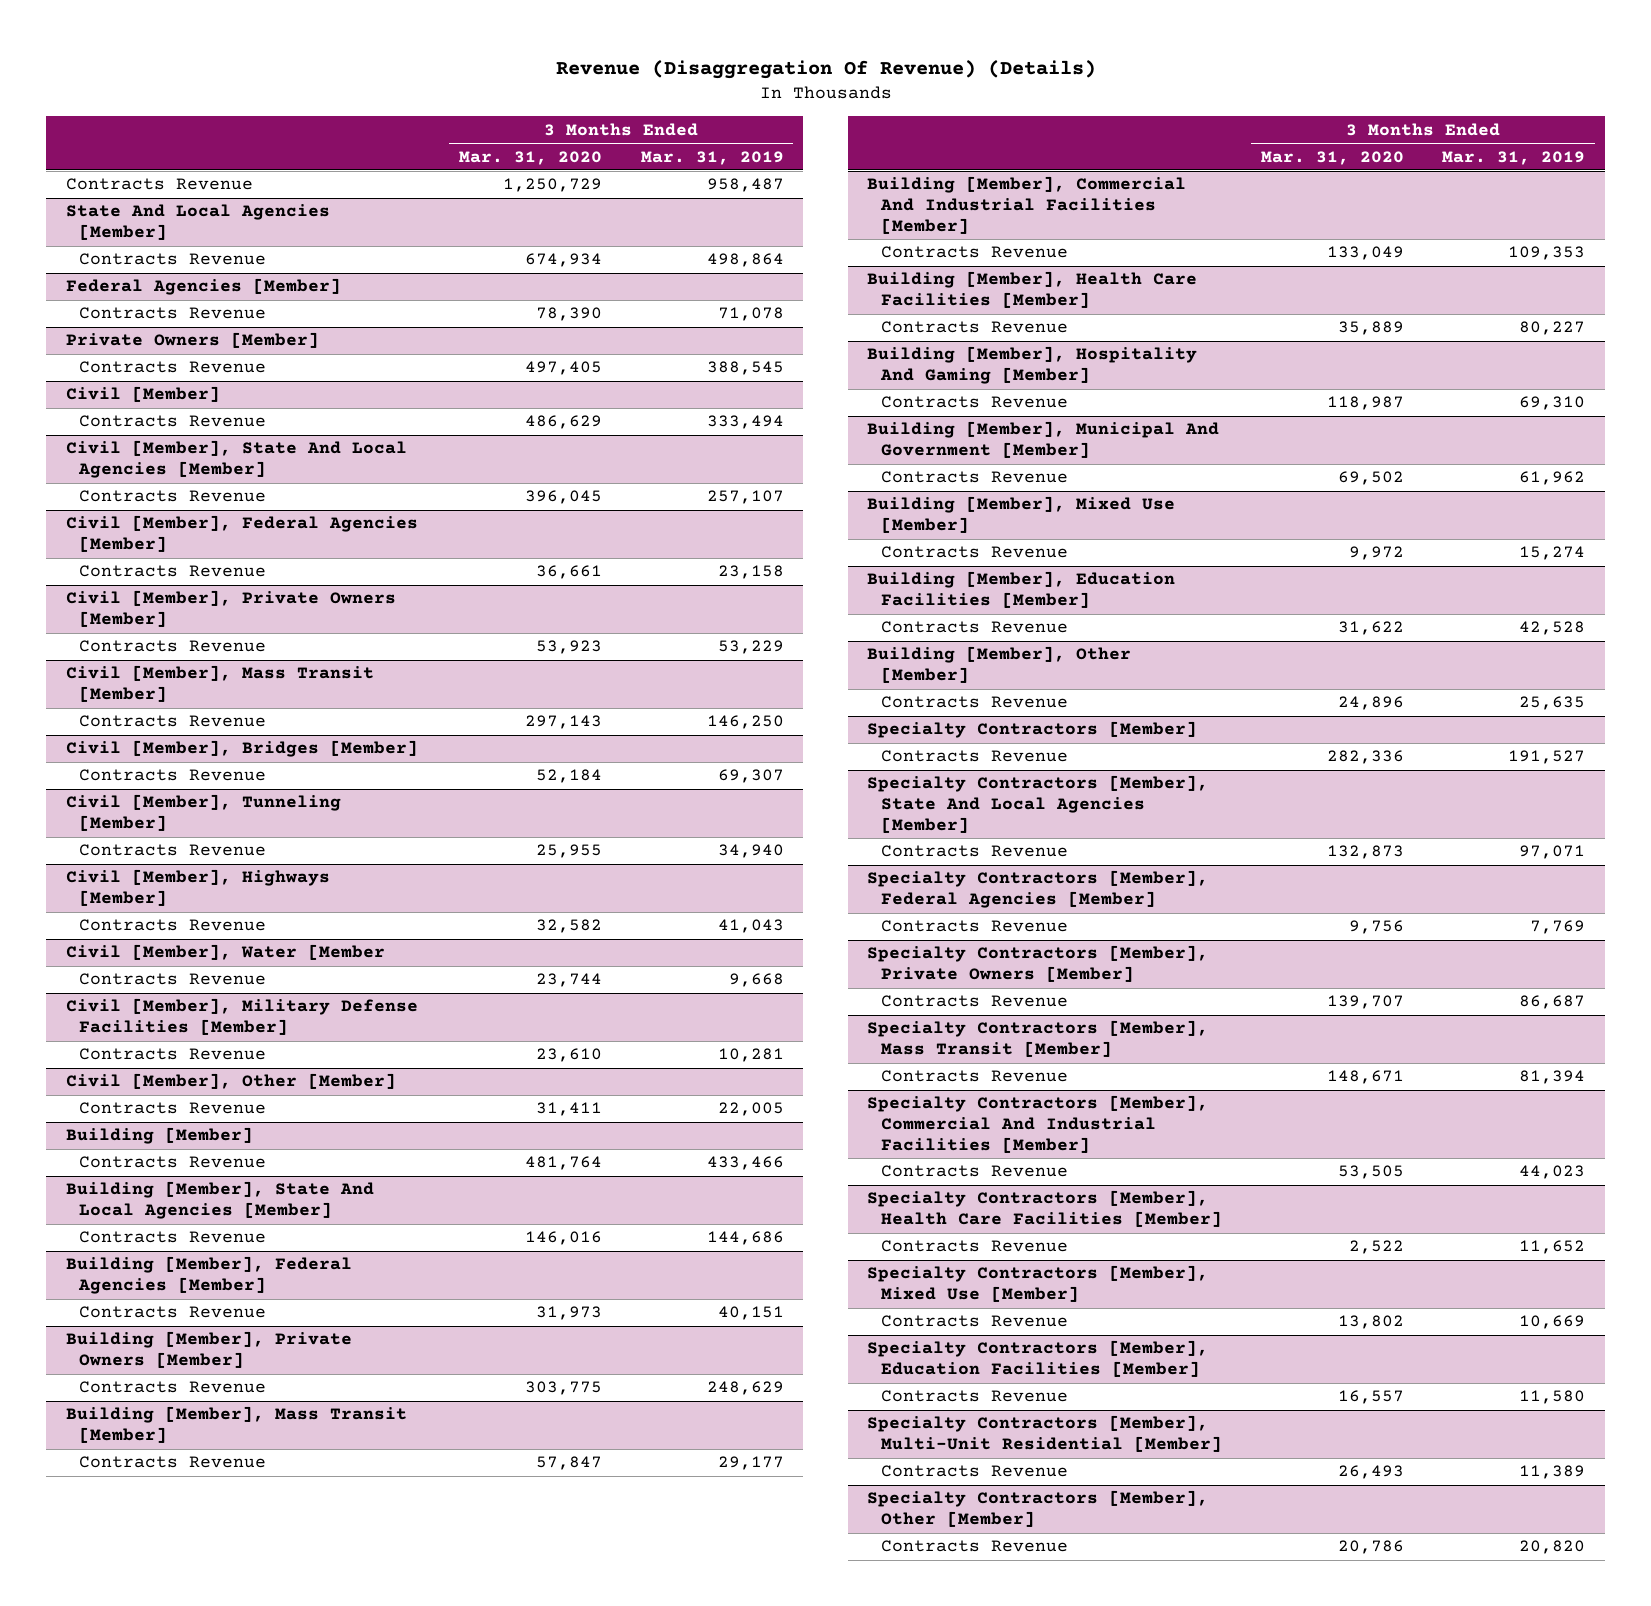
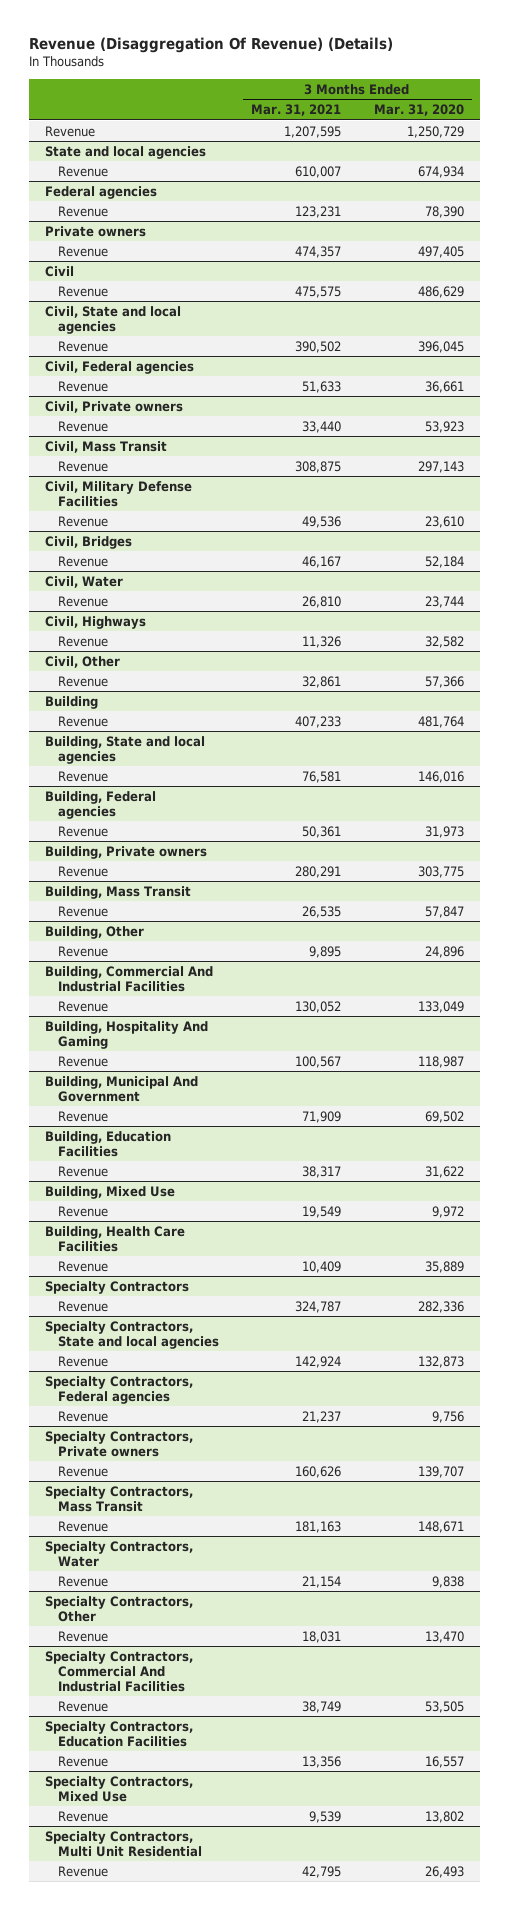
- | 3 Months Ended Mar. 31, 2020 | 3 Months Ended Mar. 31, 2019
+ | 3 Months Ended Mar. 31, 2021 | 3 Months Ended Mar. 31, 2020
- Contracts Revenue | 1,250,729 | 958,487
- State And Local Agencies [Member]
- Contracts Revenue | 674,934 | 498,864
- Federal Agencies [Member]
- Contracts Revenue | 78,390 | 71,078
- Private Owners [Member]
- Contracts Revenue | 497,405 | 388,545
- Civil [Member]
- Contracts Revenue | 486,629 | 333,494
- Civil [Member], State And Local Agencies [Member]
- Contracts Revenue | 396,045 | 257,107
- Civil [Member], Federal Agencies [Member]
- Contracts Revenue | 36,661 | 23,158
- Civil [Member], Private Owners [Member]
- Contracts Revenue | 53,923 | 53,229
- Civil [Member], Mass Transit [Member]
- Contracts Revenue | 297,143 | 146,250
- Civil [Member], Bridges [Member]
- Contracts Revenue | 52,184 | 69,307
- Civil [Member], Tunneling [Member]
- Contracts Revenue | 25,955 | 34,940
- Civil [Member], Highways [Member]
- Contracts Revenue | 32,582 | 41,043
- Civil [Member], Water [Member
- Contracts Revenue | 23,744 | 9,668
- Civil [Member], Military Defense Facilities [Member]
- Contracts Revenue | 23,610 | 10,281
- Civil [Member], Other [Member]
- Contracts Revenue | 31,411 | 22,005
- Building [Member]
- Contracts Revenue | 481,764 | 433,466
- Building [Member], State And Local Agencies [Member]
- Contracts Revenue | 146,016 | 144,686
- Building [Member], Federal Agencies [Member]
- Contracts Revenue | 31,973 | 40,151
- Building [Member], Private Owners [Member]
- Contracts Revenue | 303,775 | 248,629
- Building [Member], Mass Transit [Member]
- Contracts Revenue | 57,847 | 29,177
- Building [Member], Commercial And Industrial Facilities [Member]
- Contracts Revenue | 133,049 | 109,353
- Building [Member], Health Care Facilities [Member]
- Contracts Revenue | 35,889 | 80,227
- Building [Member], Hospitality And Gaming [Member]
- Contracts Revenue | 118,987 | 69,310
- Building [Member], Municipal And Government [Member]
- Contracts Revenue | 69,502 | 61,962
- Building [Member], Mixed Use [Member]
- Contracts Revenue | 9,972 | 15,274
- Building [Member], Education Facilities [Member]
- Contracts Revenue | 31,622 | 42,528
- Building [Member], Other [Member]
- Contracts Revenue | 24,896 | 25,635
- Specialty Contractors [Member]
- Contracts Revenue | 282,336 | 191,527
- Specialty Contractors [Member], State And Local Agencies [Member]
- Contracts Revenue | 132,873 | 97,071
- Specialty Contractors [Member], Federal Agencies [Member]
- Contracts Revenue | 9,756 | 7,769
- Specialty Contractors [Member], Private Owners [Member]
- Contracts Revenue | 139,707 | 86,687
- Specialty Contractors [Member], Mass Transit [Member]
- Contracts Revenue | 148,671 | 81,394
- Specialty Contractors [Member], Commercial And Industrial Facilities [Member]
- Contracts Revenue | 53,505 | 44,023
- Specialty Contractors [Member], Health Care Facilities [Member]
- Contracts Revenue | 2,522 | 11,652
- Specialty Contractors [Member], Mixed Use [Member]
- Contracts Revenue | 13,802 | 10,669
- Specialty Contractors [Member], Education Facilities [Member]
- Contracts Revenue | 16,557 | 11,580
- Specialty Contractors [Member], Multi-Unit Residential [Member]
- Contracts Revenue | 26,493 | 11,389
- Specialty Contractors [Member], Other [Member]
- Contracts Revenue | 20,786 | 20,820
+ Revenue | 1,207,595 | 1,250,729
+ State and local agencies
+ Revenue | 610,007 | 674,934
+ Federal agencies
+ Revenue | 123,231 | 78,390
+ Private owners
+ Revenue | 474,357 | 497,405
+ Civil
+ Revenue | 475,575 | 486,629
+ Civil, State and local agencies
+ Revenue | 390,502 | 396,045
+ Civil, Federal agencies
+ Revenue | 51,633 | 36,661
+ Civil, Private owners
+ Revenue | 33,440 | 53,923
+ Civil, Mass Transit
+ Revenue | 308,875 | 297,143
+ Civil, Military Defense Facilities
+ Revenue | 49,536 | 23,610
+ Civil, Bridges
+ Revenue | 46,167 | 52,184
+ Civil, Water
+ Revenue | 26,810 | 23,744
+ Civil, Highways
+ Revenue | 11,326 | 32,582
+ Civil, Other
+ Revenue | 32,861 | 57,366
+ Building
+ Revenue | 407,233 | 481,764
+ Building, State and local agencies
+ Revenue | 76,581 | 146,016
+ Building, Federal agencies
+ Revenue | 50,361 | 31,973
+ Building, Private owners
+ Revenue | 280,291 | 303,775
+ Building, Mass Transit
+ Revenue | 26,535 | 57,847
+ Building, Other
+ Revenue | 9,895 | 24,896
+ Building, Commercial And Industrial Facilities
+ Revenue | 130,052 | 133,049
+ Building, Hospitality And Gaming
+ Revenue | 100,567 | 118,987
+ Building, Municipal And Government
+ Revenue | 71,909 | 69,502
+ Building, Education Facilities
+ Revenue | 38,317 | 31,622
+ Building, Mixed Use
+ Revenue | 19,549 | 9,972
+ Building, Health Care Facilities
+ Revenue | 10,409 | 35,889
+ Specialty Contractors
+ Revenue | 324,787 | 282,336
+ Specialty Contractors, State and local agencies
+ Revenue | 142,924 | 132,873
+ Specialty Contractors, Federal agencies
+ Revenue | 21,237 | 9,756
+ Specialty Contractors, Private owners
+ Revenue | 160,626 | 139,707
+ Specialty Contractors, Mass Transit
+ Revenue | 181,163 | 148,671
+ Specialty Contractors, Water
+ Revenue | 21,154 | 9,838
+ Specialty Contractors, Other
+ Revenue | 18,031 | 13,470
+ Specialty Contractors, Commercial And Industrial Facilities
+ Revenue | 38,749 | 53,505
+ Specialty Contractors, Education Facilities
+ Revenue | 13,356 | 16,557
+ Specialty Contractors, Mixed Use
+ Revenue | 9,539 | 13,802
+ Specialty Contractors, Multi Unit Residential
+ Revenue | 42,795 | 26,493

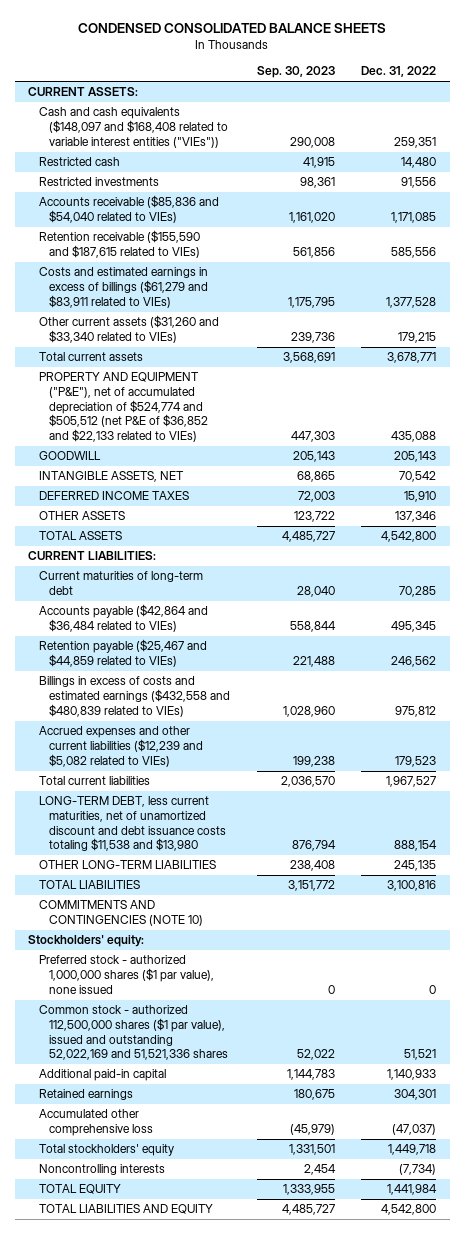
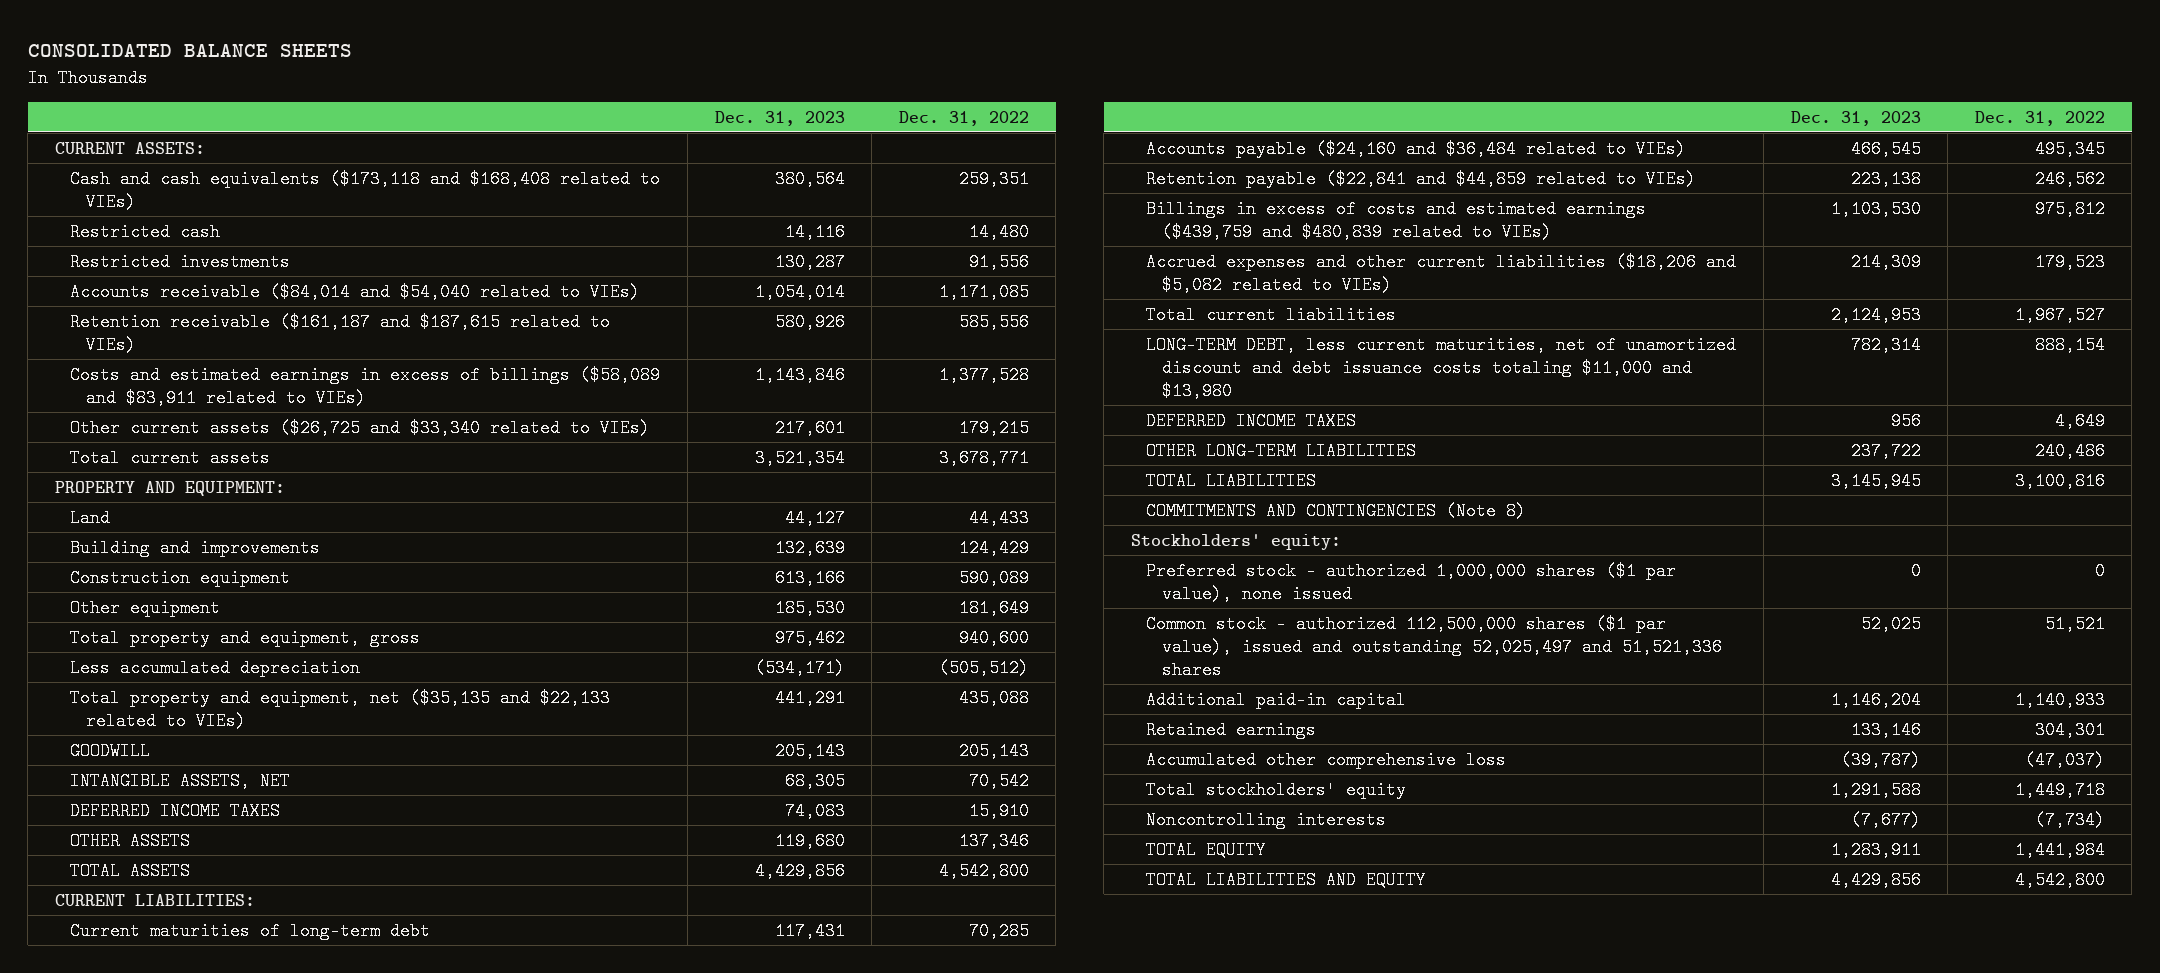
- CONDENSED CONSOLIDATED BALANCE SHEETS
+ CONSOLIDATED BALANCE SHEETS
- | Sep. 30, 2023 | Dec. 31, 2022
+ | Dec. 31, 2023 | Dec. 31, 2022
- Cash and cash equivalents ($148,097 and $168,408 related to variable interest entities ("VIEs")) | 290,008 | 259,351
+ Cash and cash equivalents ($173,118 and $168,408 related to VIEs) | 380,564 | 259,351
- Accounts receivable ($85,836 and $54,040 related to VIEs) | 1,161,020 | 1,171,085
- Retention receivable ($155,590 and $187,615 related to VIEs) | 561,856 | 585,556
- Costs and estimated earnings in excess of billings ($61,279 and $83,911 related to VIEs) | 1,175,795 | 1,377,528
- Other current assets ($31,260 and $33,340 related to VIEs) | 239,736 | 179,215
+ Accounts receivable ($84,014 and $54,040 related to VIEs) | 1,054,014 | 1,171,085
+ Retention receivable ($161,187 and $187,615 related to VIEs) | 580,926 | 585,556
+ Costs and estimated earnings in excess of billings ($58,089 and $83,911 related to VIEs) | 1,143,846 | 1,377,528
+ Other current assets ($26,725 and $33,340 related to VIEs) | 217,601 | 179,215
- PROPERTY AND EQUIPMENT ("P&E"), net of accumulated depreciation of $524,774 and $505,512 (net P&E of $36,852 and $22,133 related to VIEs) | 447,303 | 435,088
+ PROPERTY AND EQUIPMENT:
+ Land | 44,127 | 44,433
+ Building and improvements | 132,639 | 124,429
+ Construction equipment | 613,166 | 590,089
+ Other equipment | 185,530 | 181,649
+ Total property and equipment, gross | 975,462 | 940,600
+ Less accumulated depreciation | (534,171) | (505,512)
+ Total property and equipment, net ($35,135 and $22,133 related to VIEs) | 441,291 | 435,088
- Accounts payable ($42,864 and $36,484 related to VIEs) | 558,844 | 495,345
- Retention payable ($25,467 and $44,859 related to VIEs) | 221,488 | 246,562
- Billings in excess of costs and estimated earnings ($432,558 and $480,839 related to VIEs) | 1,028,960 | 975,812
- Accrued expenses and other current liabilities ($12,239 and $5,082 related to VIEs) | 199,238 | 179,523
+ Accounts payable ($24,160 and $36,484 related to VIEs) | 466,545 | 495,345
+ Retention payable ($22,841 and $44,859 related to VIEs) | 223,138 | 246,562
+ Billings in excess of costs and estimated earnings ($439,759 and $480,839 related to VIEs) | 1,103,530 | 975,812
+ Accrued expenses and other current liabilities ($18,206 and $5,082 related to VIEs) | 214,309 | 179,523
- LONG-TERM DEBT, less current maturities, net of unamortized discount and debt issuance costs totaling $11,538 and $13,980 | 876,794 | 888,154
- OTHER LONG-TERM LIABILITIES | 238,408 | 245,135
+ LONG-TERM DEBT, less current maturities, net of unamortized discount and debt issuance costs totaling $11,000 and $13,980 | 782,314 | 888,154
+ DEFERRED INCOME TAXES | 956 | 4,649
+ OTHER LONG-TERM LIABILITIES | 237,722 | 240,486
- COMMITMENTS AND CONTINGENCIES (NOTE 10)
+ COMMITMENTS AND CONTINGENCIES (Note 8)
- Common stock - authorized 112,500,000 shares ($1 par value), issued and outstanding 52,022,169 and 51,521,336 shares | 52,022 | 51,521
+ Common stock - authorized 112,500,000 shares ($1 par value), issued and outstanding 52,025,497 and 51,521,336 shares | 52,025 | 51,521

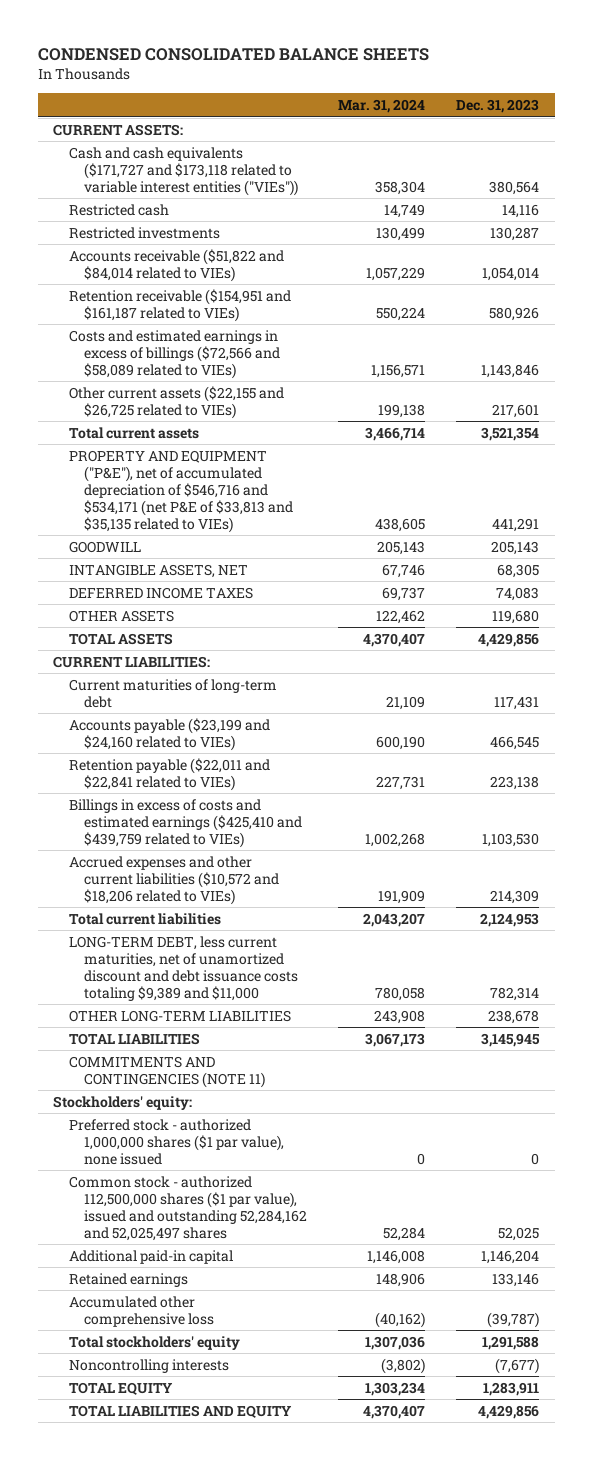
- CONSOLIDATED BALANCE SHEETS
+ CONDENSED CONSOLIDATED BALANCE SHEETS
- | Dec. 31, 2023 | Dec. 31, 2022
+ | Mar. 31, 2024 | Dec. 31, 2023
- Cash and cash equivalents ($173,118 and $168,408 related to VIEs) | 380,564 | 259,351
+ Cash and cash equivalents ($171,727 and $173,118 related to variable interest entities ("VIEs")) | 358,304 | 380,564
- Accounts receivable ($84,014 and $54,040 related to VIEs) | 1,054,014 | 1,171,085
- Retention receivable ($161,187 and $187,615 related to VIEs) | 580,926 | 585,556
- Costs and estimated earnings in excess of billings ($58,089 and $83,911 related to VIEs) | 1,143,846 | 1,377,528
- Other current assets ($26,725 and $33,340 related to VIEs) | 217,601 | 179,215
+ Accounts receivable ($51,822 and $84,014 related to VIEs) | 1,057,229 | 1,054,014
+ Retention receivable ($154,951 and $161,187 related to VIEs) | 550,224 | 580,926
+ Costs and estimated earnings in excess of billings ($72,566 and $58,089 related to VIEs) | 1,156,571 | 1,143,846
+ Other current assets ($22,155 and $26,725 related to VIEs) | 199,138 | 217,601
- PROPERTY AND EQUIPMENT:
- Land | 44,127 | 44,433
- Building and improvements | 132,639 | 124,429
- Construction equipment | 613,166 | 590,089
- Other equipment | 185,530 | 181,649
- Total property and equipment, gross | 975,462 | 940,600
- Less accumulated depreciation | (534,171) | (505,512)
- Total property and equipment, net ($35,135 and $22,133 related to VIEs) | 441,291 | 435,088
+ PROPERTY AND EQUIPMENT ("P&E"), net of accumulated depreciation of $546,716 and $534,171 (net P&E of $33,813 and $35,135 related to VIEs) | 438,605 | 441,291
- Accounts payable ($24,160 and $36,484 related to VIEs) | 466,545 | 495,345
- Retention payable ($22,841 and $44,859 related to VIEs) | 223,138 | 246,562
- Billings in excess of costs and estimated earnings ($439,759 and $480,839 related to VIEs) | 1,103,530 | 975,812
- Accrued expenses and other current liabilities ($18,206 and $5,082 related to VIEs) | 214,309 | 179,523
+ Accounts payable ($23,199 and $24,160 related to VIEs) | 600,190 | 466,545
+ Retention payable ($22,011 and $22,841 related to VIEs) | 227,731 | 223,138
+ Billings in excess of costs and estimated earnings ($425,410 and $439,759 related to VIEs) | 1,002,268 | 1,103,530
+ Accrued expenses and other current liabilities ($10,572 and $18,206 related to VIEs) | 191,909 | 214,309
- LONG-TERM DEBT, less current maturities, net of unamortized discount and debt issuance costs totaling $11,000 and $13,980 | 782,314 | 888,154
- DEFERRED INCOME TAXES | 956 | 4,649
- OTHER LONG-TERM LIABILITIES | 237,722 | 240,486
+ LONG-TERM DEBT, less current maturities, net of unamortized discount and debt issuance costs totaling $9,389 and $11,000 | 780,058 | 782,314
+ OTHER LONG-TERM LIABILITIES | 243,908 | 238,678
- COMMITMENTS AND CONTINGENCIES (Note 8)
+ COMMITMENTS AND CONTINGENCIES (NOTE 11)
- Common stock - authorized 112,500,000 shares ($1 par value), issued and outstanding 52,025,497 and 51,521,336 shares | 52,025 | 51,521
+ Common stock - authorized 112,500,000 shares ($1 par value), issued and outstanding 52,284,162 and 52,025,497 shares | 52,284 | 52,025

